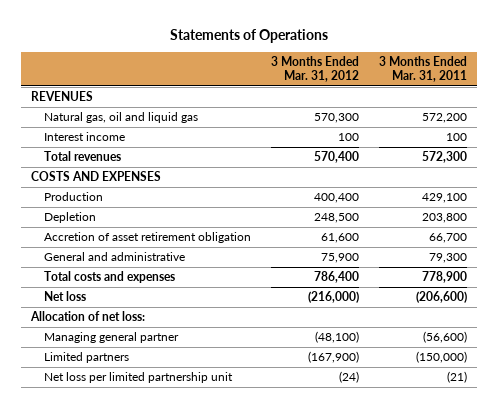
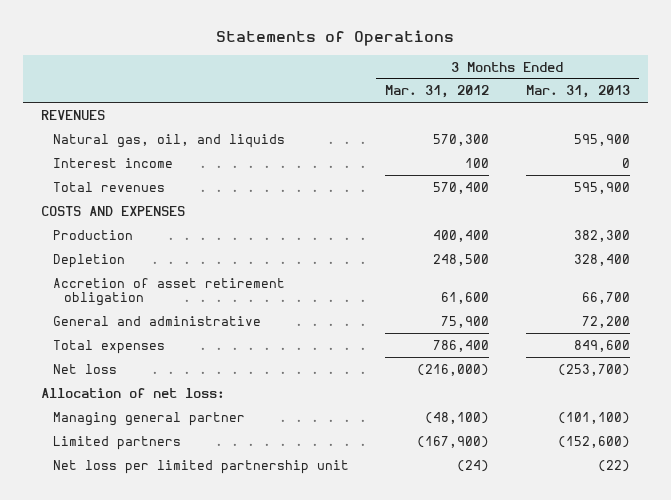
- | 3 Months Ended Mar. 31, 2012 | 3 Months Ended Mar. 31, 2011
+ | 3 Months Ended Mar. 31, 2012 | 3 Months Ended Mar. 31, 2013
- Natural gas, oil and liquid gas | 570,300 | 572,200
+ Natural gas, oil, and liquids | 570,300 | 595,900
- Total costs and expenses | 786,400 | 778,900
+ Total expenses | 786,400 | 849,600

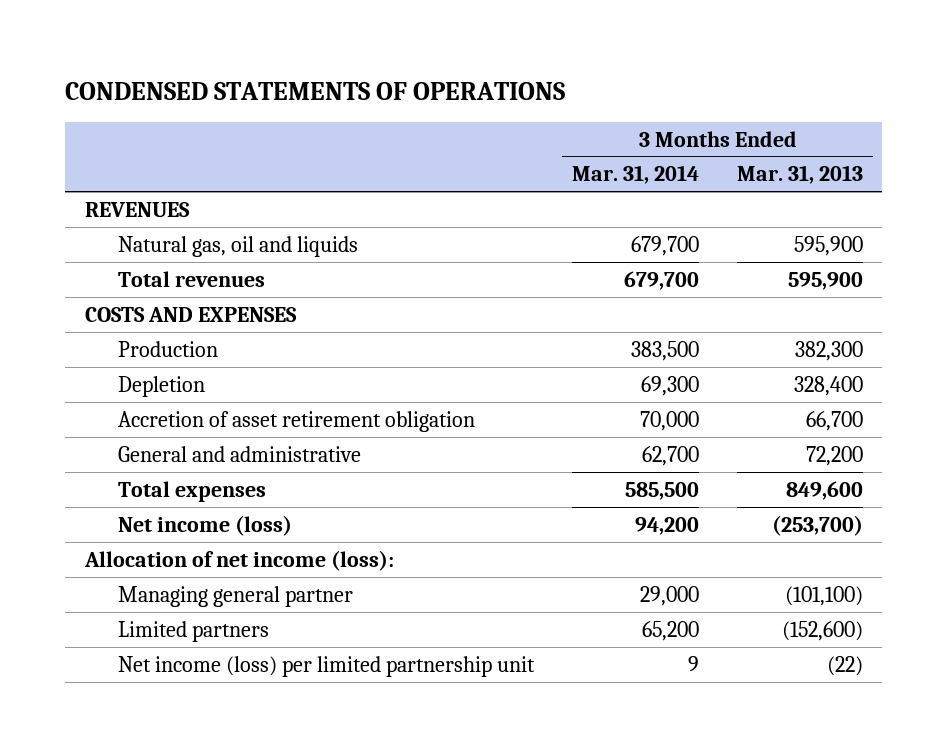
- Statements of Operations
+ CONDENSED STATEMENTS OF OPERATIONS
- | 3 Months Ended Mar. 31, 2012 | 3 Months Ended Mar. 31, 2013
+ | 3 Months Ended Mar. 31, 2014 | 3 Months Ended Mar. 31, 2013
- Natural gas, oil, and liquids | 570,300 | 595,900
- Interest income | 100 | 0
+ Natural gas, oil and liquids | 679,700 | 595,900
- Net loss | (216,000) | (253,700)
- Allocation of net loss:
+ Net income (loss) | 94,200 | (253,700)
+ Allocation of net income (loss):
- Net loss per limited partnership unit | (24) | (22)
+ Net income (loss) per limited partnership unit | 9 | (22)

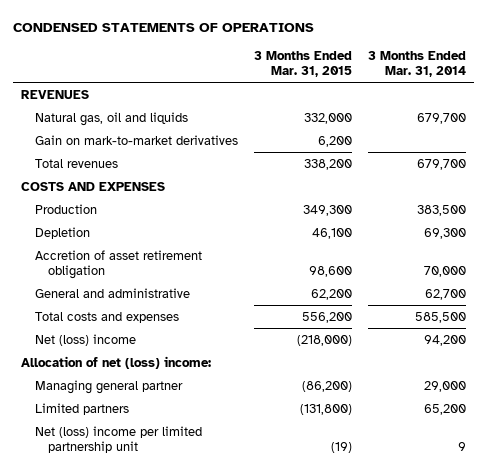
- | 3 Months Ended Mar. 31, 2014 | 3 Months Ended Mar. 31, 2013
+ | 3 Months Ended Mar. 31, 2015 | 3 Months Ended Mar. 31, 2014
+ Gain on mark-to-market derivatives | 6,200 |
- Total expenses | 585,500 | 849,600
- Net income (loss) | 94,200 | (253,700)
- Allocation of net income (loss):
+ Total costs and expenses | 556,200 | 585,500
+ Net (loss) income | (218,000) | 94,200
+ Allocation of net (loss) income:
- Net income (loss) per limited partnership unit | 9 | (22)
+ Net (loss) income per limited partnership unit | (19) | 9

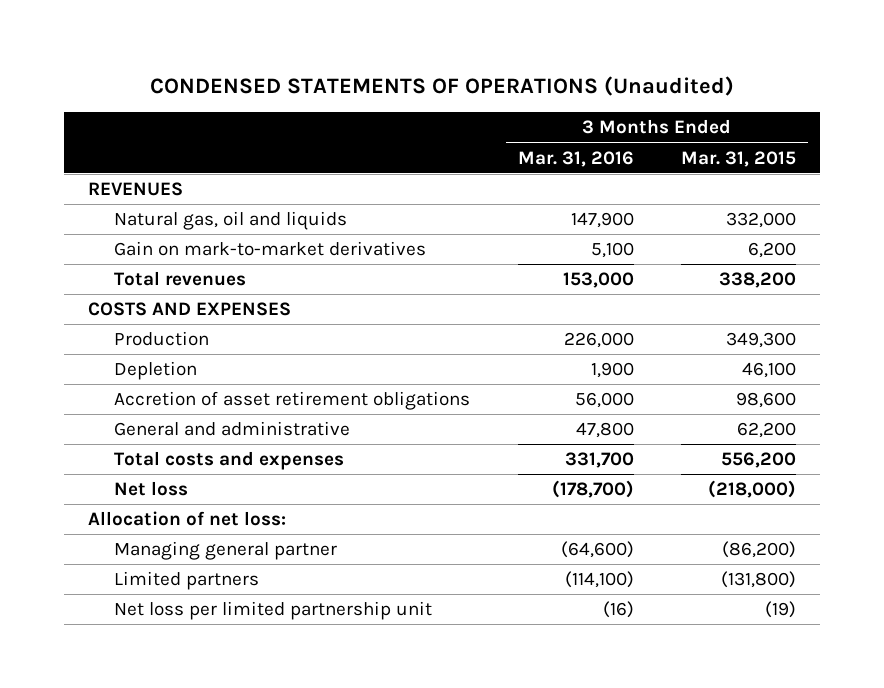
- CONDENSED STATEMENTS OF OPERATIONS
+ CONDENSED STATEMENTS OF OPERATIONS (Unaudited)
- | 3 Months Ended Mar. 31, 2015 | 3 Months Ended Mar. 31, 2014
+ | 3 Months Ended Mar. 31, 2016 | 3 Months Ended Mar. 31, 2015
- Accretion of asset retirement obligation | 98,600 | 70,000
+ Accretion of asset retirement obligations | 56,000 | 98,600
- Net (loss) income | (218,000) | 94,200
- Allocation of net (loss) income:
+ Net loss | (178,700) | (218,000)
+ Allocation of net loss:
- Net (loss) income per limited partnership unit | (19) | 9
+ Net loss per limited partnership unit | (16) | (19)

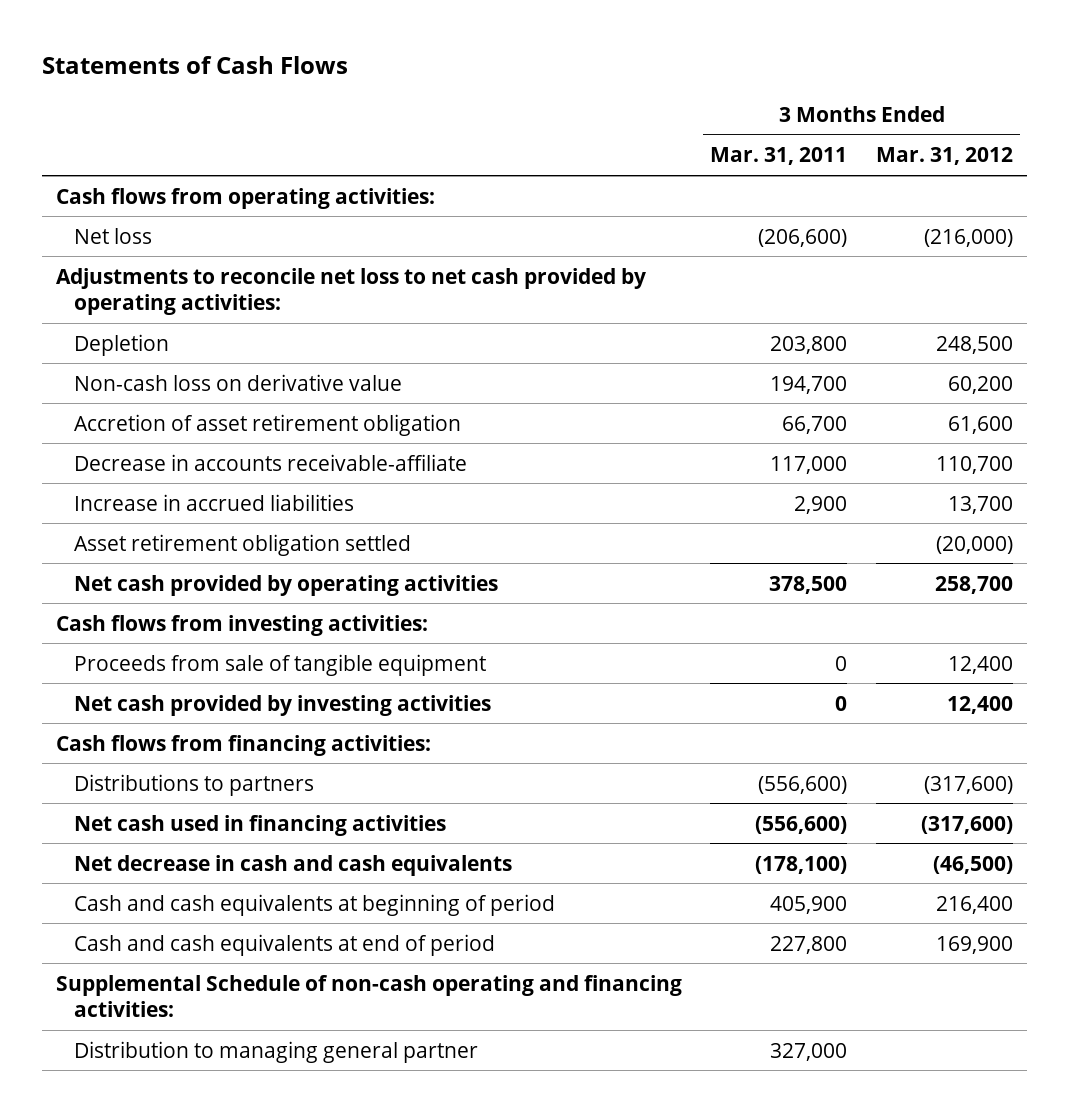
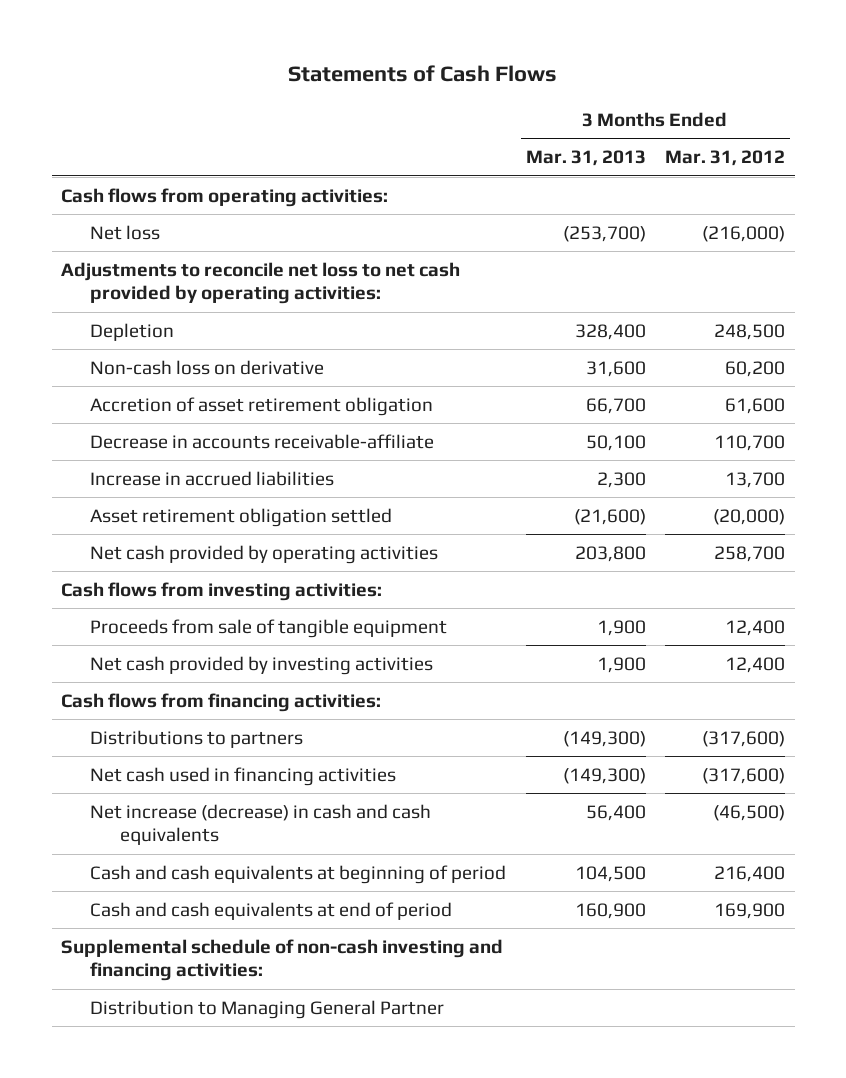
- | 3 Months Ended Mar. 31, 2011 | 3 Months Ended Mar. 31, 2012
+ | 3 Months Ended Mar. 31, 2013 | 3 Months Ended Mar. 31, 2012
- Non-cash loss on derivative value | 194,700 | 60,200
+ Non-cash loss on derivative | 31,600 | 60,200
- Net decrease in cash and cash equivalents | (178,100) | (46,500)
+ Net increase (decrease) in cash and cash equivalents | 56,400 | (46,500)
- Supplemental Schedule of non-cash operating and financing activities:
- Distribution to managing general partner | 327,000 |
+ Supplemental schedule of non-cash investing and financing activities:
+ Distribution to Managing General Partner

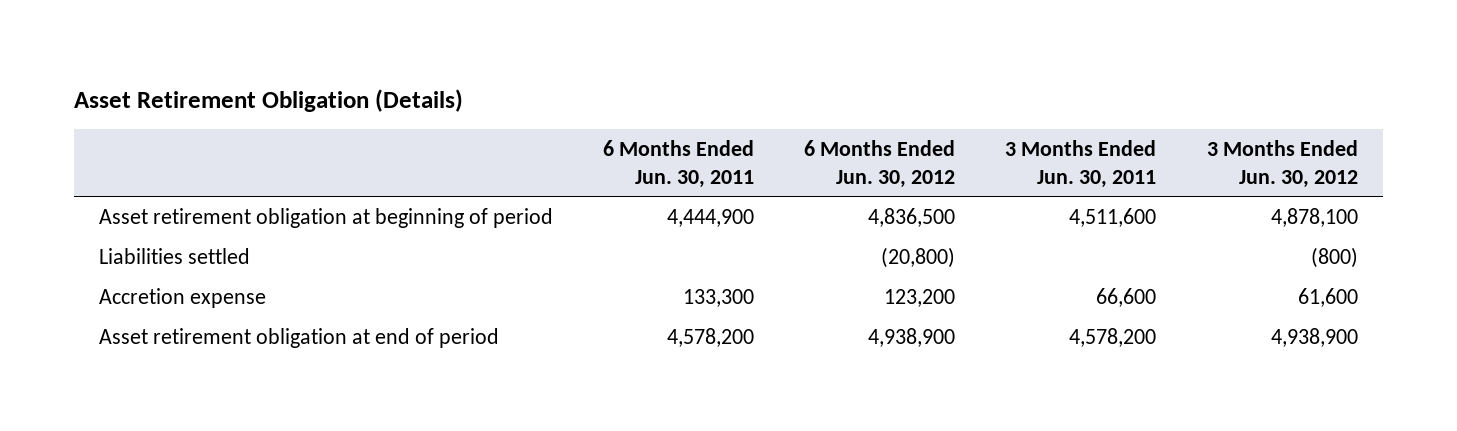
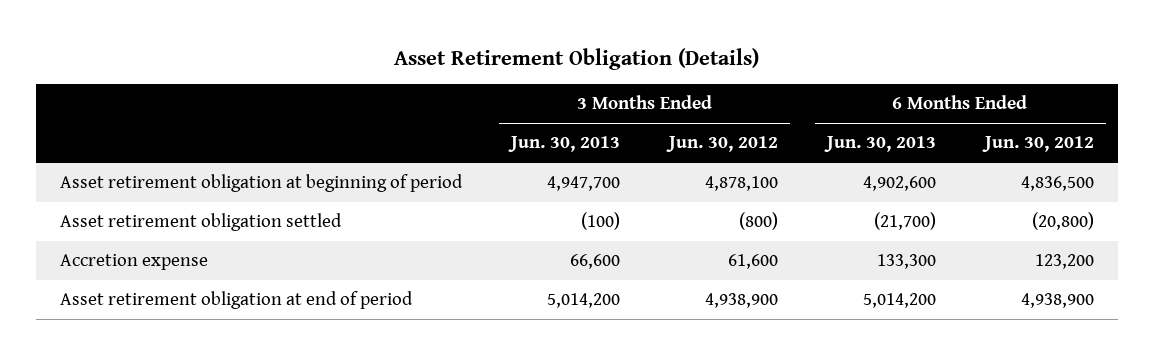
- | 6 Months Ended Jun. 30, 2011 | 6 Months Ended Jun. 30, 2012 | 3 Months Ended Jun. 30, 2011 | 3 Months Ended Jun. 30, 2012
+ | 3 Months Ended Jun. 30, 2013 | 3 Months Ended Jun. 30, 2012 | 6 Months Ended Jun. 30, 2013 | 6 Months Ended Jun. 30, 2012
- Liabilities settled | | (20,800) | | (800)
+ Asset retirement obligation settled | (100) | (800) | (21,700) | (20,800)

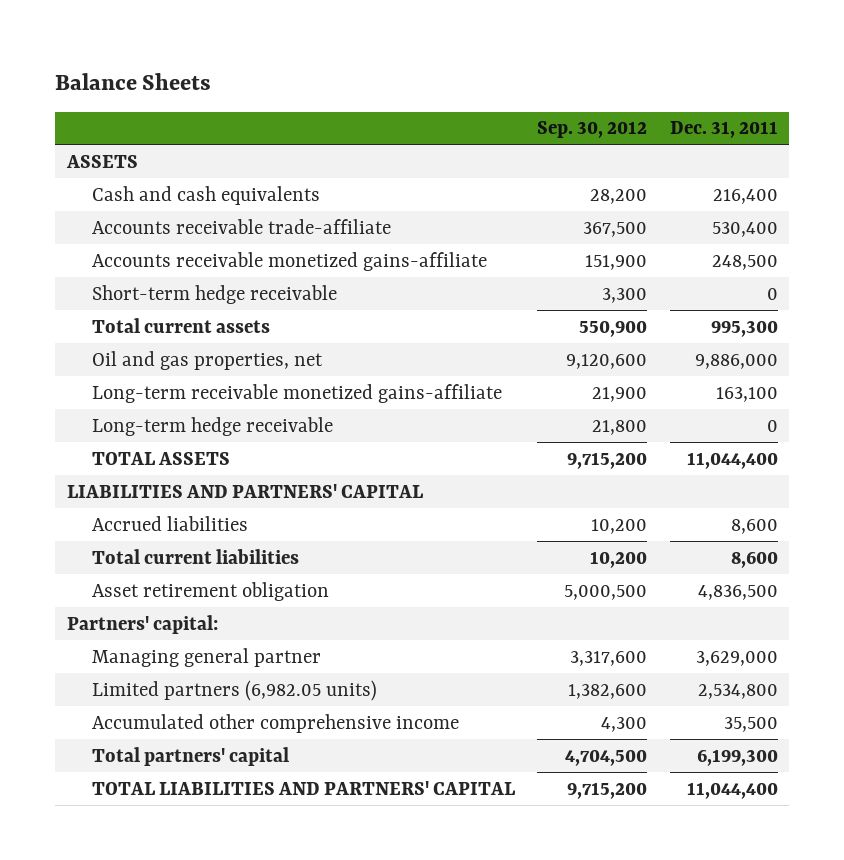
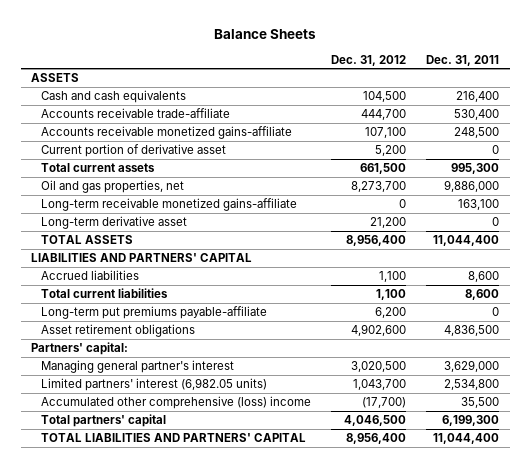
- | Sep. 30, 2012 | Dec. 31, 2011
+ | Dec. 31, 2012 | Dec. 31, 2011
- Short-term hedge receivable | 3,300 | 0
+ Current portion of derivative asset | 5,200 | 0
- Long-term hedge receivable | 21,800 | 0
+ Long-term derivative asset | 21,200 | 0
- Asset retirement obligation | 5,000,500 | 4,836,500
+ Long-term put premiums payable-affiliate | 6,200 | 0
+ Asset retirement obligations | 4,902,600 | 4,836,500
- Managing general partner | 3,317,600 | 3,629,000
- Limited partners (6,982.05 units) | 1,382,600 | 2,534,800
- Accumulated other comprehensive income | 4,300 | 35,500
+ Managing general partner's interest | 3,020,500 | 3,629,000
+ Limited partners' interest (6,982.05 units) | 1,043,700 | 2,534,800
+ Accumulated other comprehensive (loss) income | (17,700) | 35,500

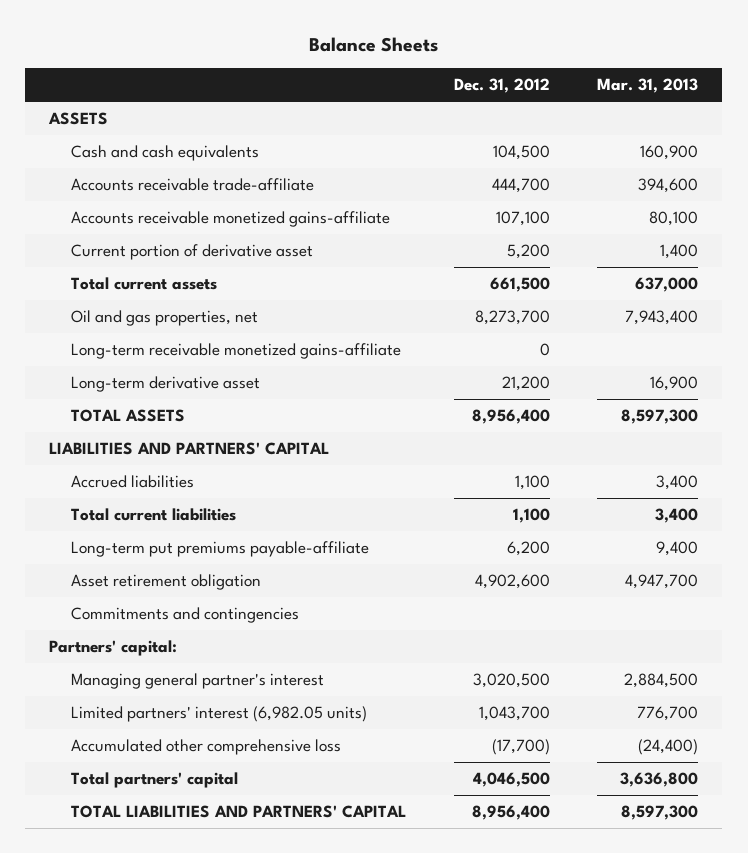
- | Dec. 31, 2012 | Dec. 31, 2011
+ | Dec. 31, 2012 | Mar. 31, 2013
- Asset retirement obligations | 4,902,600 | 4,836,500
+ Asset retirement obligation | 4,902,600 | 4,947,700
+ Commitments and contingencies
- Accumulated other comprehensive (loss) income | (17,700) | 35,500
+ Accumulated other comprehensive loss | (17,700) | (24,400)

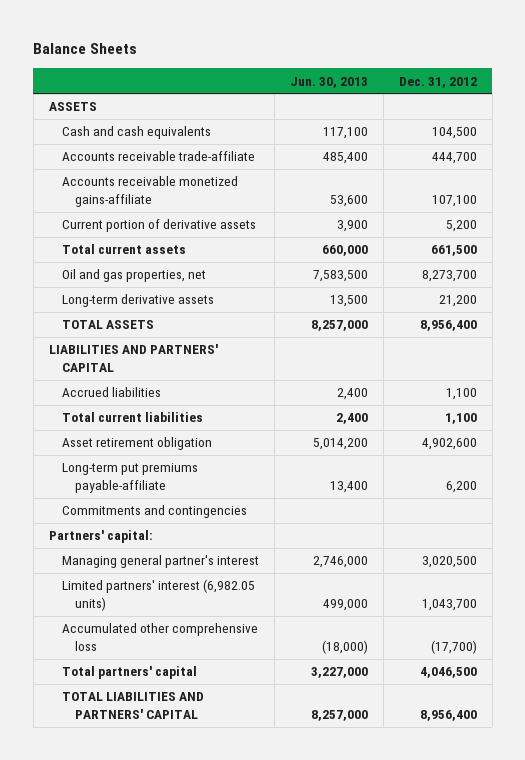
- | Dec. 31, 2012 | Mar. 31, 2013
+ | Jun. 30, 2013 | Dec. 31, 2012
- Current portion of derivative asset | 5,200 | 1,400
+ Current portion of derivative assets | 3,900 | 5,200
- Long-term receivable monetized gains-affiliate | 0 |
- Long-term derivative asset | 21,200 | 16,900
+ Long-term derivative assets | 13,500 | 21,200
moved down: Long-term put premiums payable-affiliate | 13,400 | 6,200

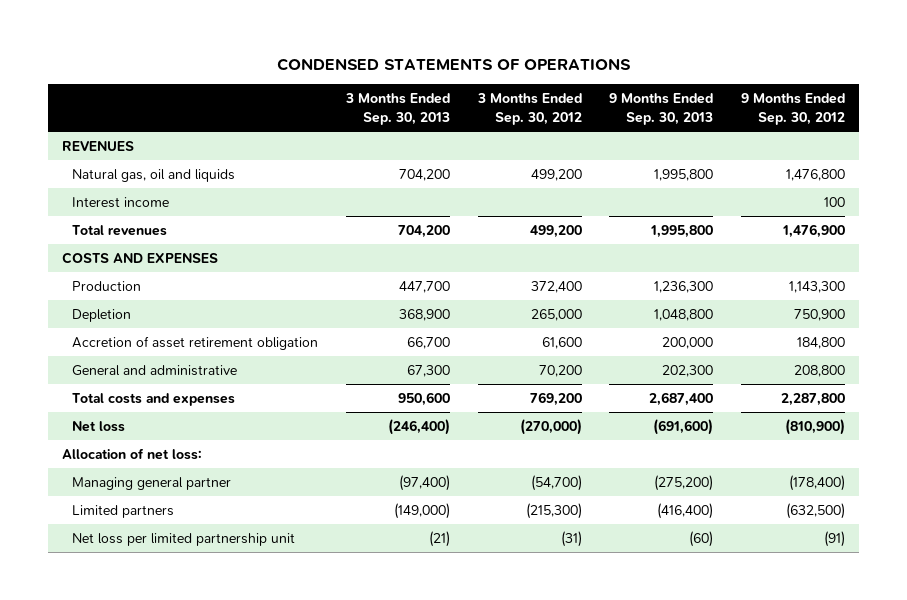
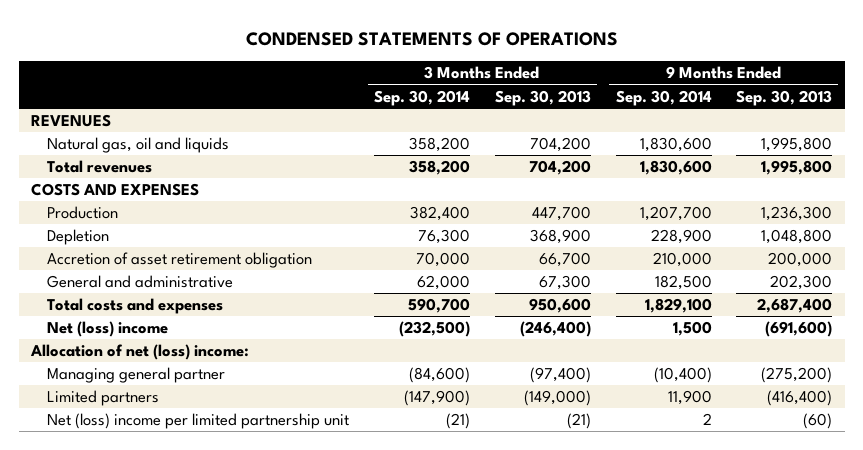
- | 3 Months Ended Sep. 30, 2013 | 3 Months Ended Sep. 30, 2012 | 9 Months Ended Sep. 30, 2013 | 9 Months Ended Sep. 30, 2012
+ | 3 Months Ended Sep. 30, 2014 | 3 Months Ended Sep. 30, 2013 | 9 Months Ended Sep. 30, 2014 | 9 Months Ended Sep. 30, 2013
- Interest income | | | | 100
- Net loss | (246,400) | (270,000) | (691,600) | (810,900)
- Allocation of net loss:
+ Net (loss) income | (232,500) | (246,400) | 1,500 | (691,600)
+ Allocation of net (loss) income:
- Net loss per limited partnership unit | (21) | (31) | (60) | (91)
+ Net (loss) income per limited partnership unit | (21) | (21) | 2 | (60)

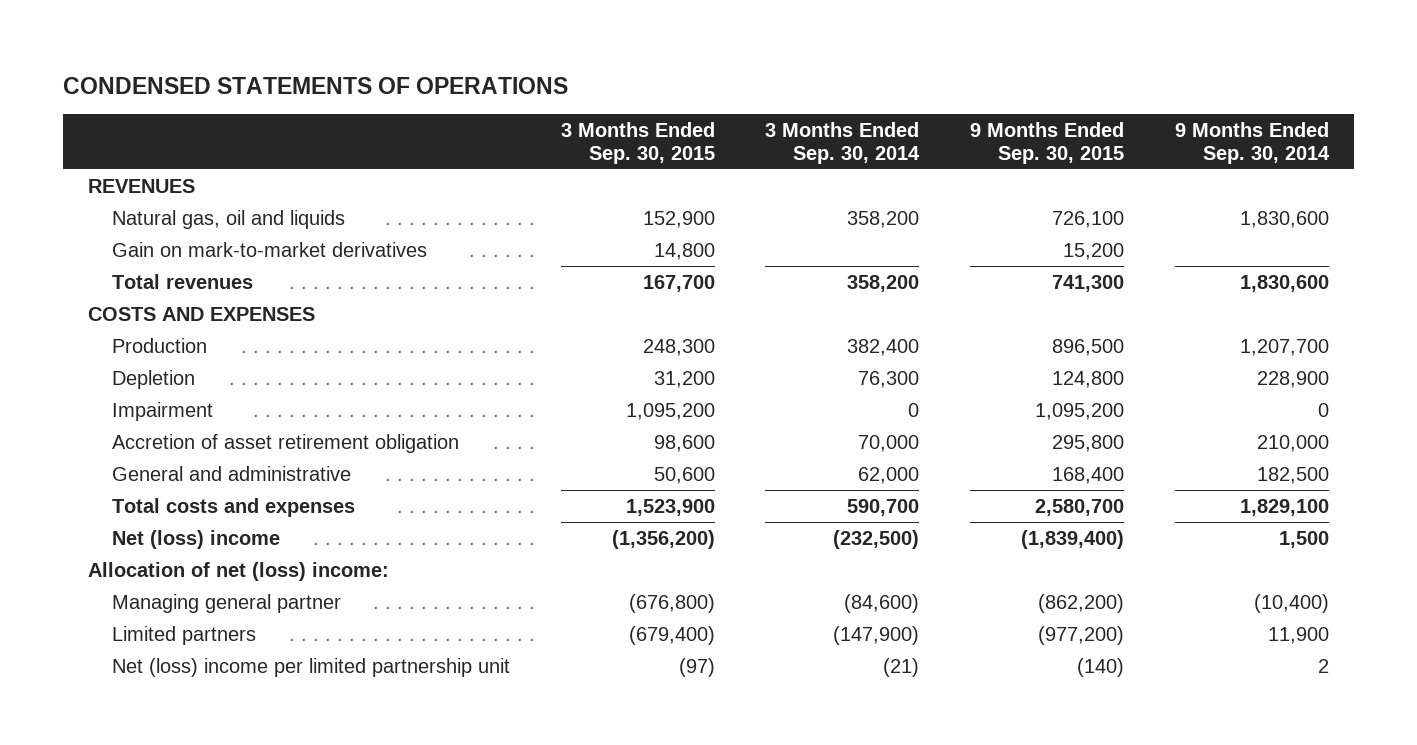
- | 3 Months Ended Sep. 30, 2014 | 3 Months Ended Sep. 30, 2013 | 9 Months Ended Sep. 30, 2014 | 9 Months Ended Sep. 30, 2013
+ | 3 Months Ended Sep. 30, 2015 | 3 Months Ended Sep. 30, 2014 | 9 Months Ended Sep. 30, 2015 | 9 Months Ended Sep. 30, 2014
+ Gain on mark-to-market derivatives | 14,800 | | 15,200 |
+ Impairment | 1,095,200 | 0 | 1,095,200 | 0

